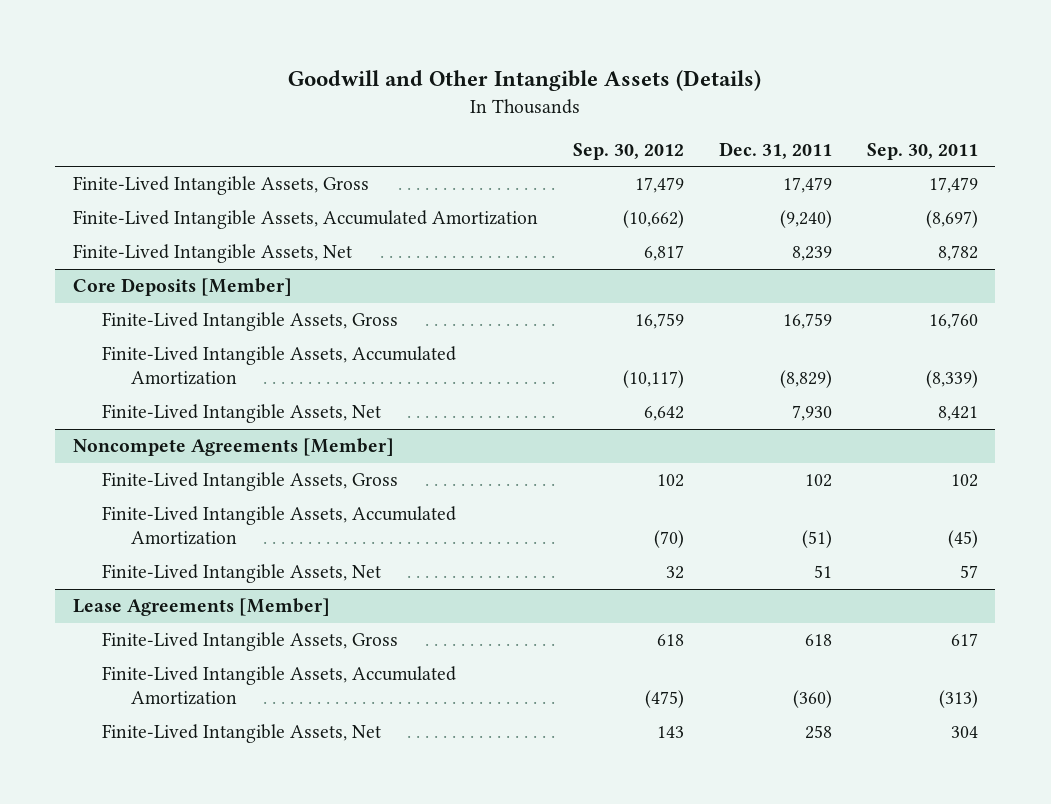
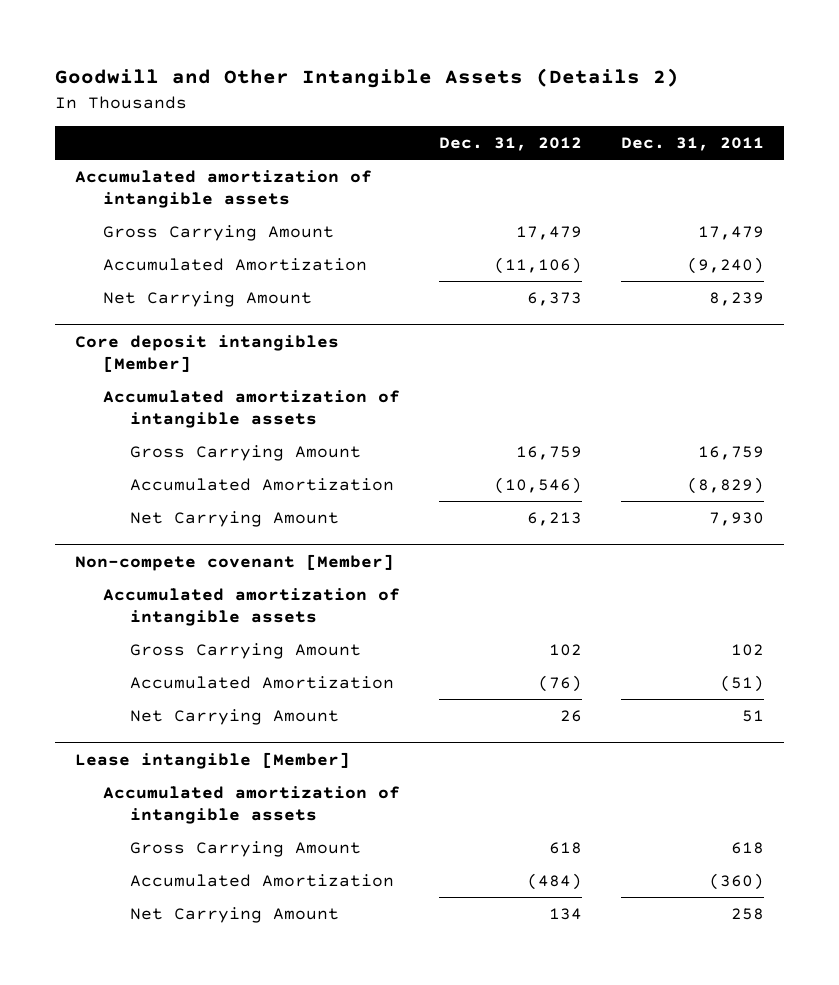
- Goodwill and Other Intangible Assets (Details)
+ Goodwill and Other Intangible Assets (Details 2)
- | Sep. 30, 2012 | Dec. 31, 2011 | Sep. 30, 2011
+ | Dec. 31, 2012 | Dec. 31, 2011
- Finite-Lived Intangible Assets, Gross | 17,479 | 17,479 | 17,479
- Finite-Lived Intangible Assets, Accumulated Amortization | (10,662) | (9,240) | (8,697)
- Finite-Lived Intangible Assets, Net | 6,817 | 8,239 | 8,782
- Core Deposits [Member]
- Finite-Lived Intangible Assets, Gross | 16,759 | 16,759 | 16,760
- Finite-Lived Intangible Assets, Accumulated Amortization | (10,117) | (8,829) | (8,339)
- Finite-Lived Intangible Assets, Net | 6,642 | 7,930 | 8,421
- Noncompete Agreements [Member]
- Finite-Lived Intangible Assets, Gross | 102 | 102 | 102
- Finite-Lived Intangible Assets, Accumulated Amortization | (70) | (51) | (45)
- Finite-Lived Intangible Assets, Net | 32 | 51 | 57
- Lease Agreements [Member]
- Finite-Lived Intangible Assets, Gross | 618 | 618 | 617
- Finite-Lived Intangible Assets, Accumulated Amortization | (475) | (360) | (313)
- Finite-Lived Intangible Assets, Net | 143 | 258 | 304
+ Accumulated amortization of intangible assets
+ Gross Carrying Amount | 17,479 | 17,479
+ Accumulated Amortization | (11,106) | (9,240)
+ Net Carrying Amount | 6,373 | 8,239
+ Core deposit intangibles [Member]
+ Accumulated amortization of intangible assets
+ Gross Carrying Amount | 16,759 | 16,759
+ Accumulated Amortization | (10,546) | (8,829)
+ Net Carrying Amount | 6,213 | 7,930
+ Non-compete covenant [Member]
+ Accumulated amortization of intangible assets
+ Gross Carrying Amount | 102 | 102
+ Accumulated Amortization | (76) | (51)
+ Net Carrying Amount | 26 | 51
+ Lease intangible [Member]
+ Accumulated amortization of intangible assets
+ Gross Carrying Amount | 618 | 618
+ Accumulated Amortization | (484) | (360)
+ Net Carrying Amount | 134 | 258

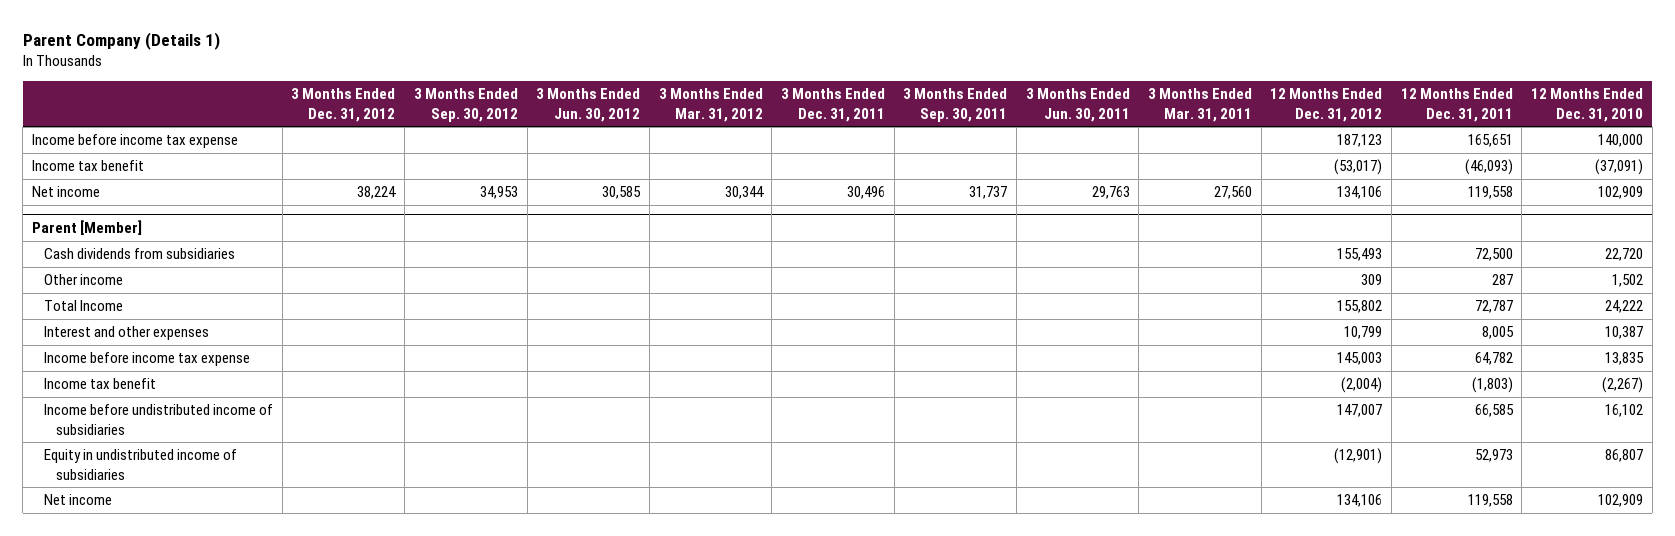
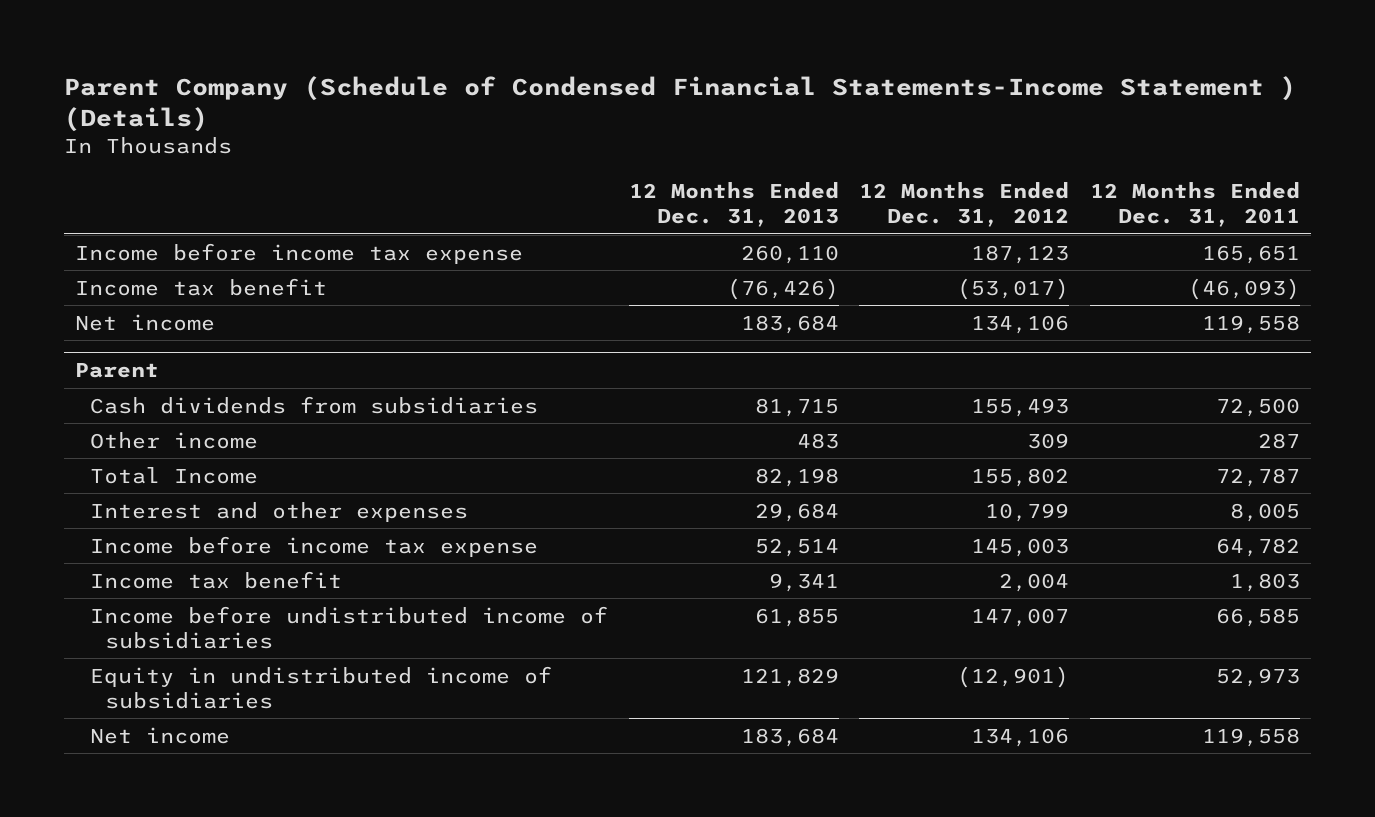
- Parent Company (Details 1)
+ Parent Company (Schedule of Condensed Financial Statements-Income Statement ) (Details)
- | 3 Months Ended Dec. 31, 2012 | 3 Months Ended Sep. 30, 2012 | 3 Months Ended Jun. 30, 2012 | 3 Months Ended Mar. 31, 2012 | 3 Months Ended Dec. 31, 2011 | 3 Months Ended Sep. 30, 2011 | 3 Months Ended Jun. 30, 2011 | 3 Months Ended Mar. 31, 2011 | 12 Months Ended Dec. 31, 2012 | 12 Months Ended Dec. 31, 2011 | 12 Months Ended Dec. 31, 2010
+ | 12 Months Ended Dec. 31, 2013 | 12 Months Ended Dec. 31, 2012 | 12 Months Ended Dec. 31, 2011
- Parent [Member]
+ Parent
- Income tax benefit | | | | | | | | | (2,004) | (1,803) | (2,267)
+ Income tax benefit | 9,341 | 2,004 | 1,803

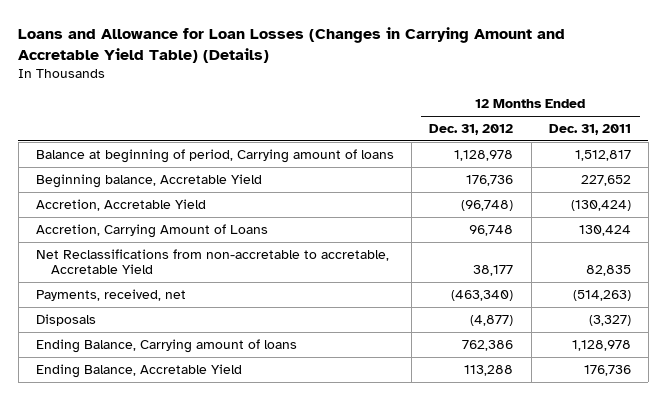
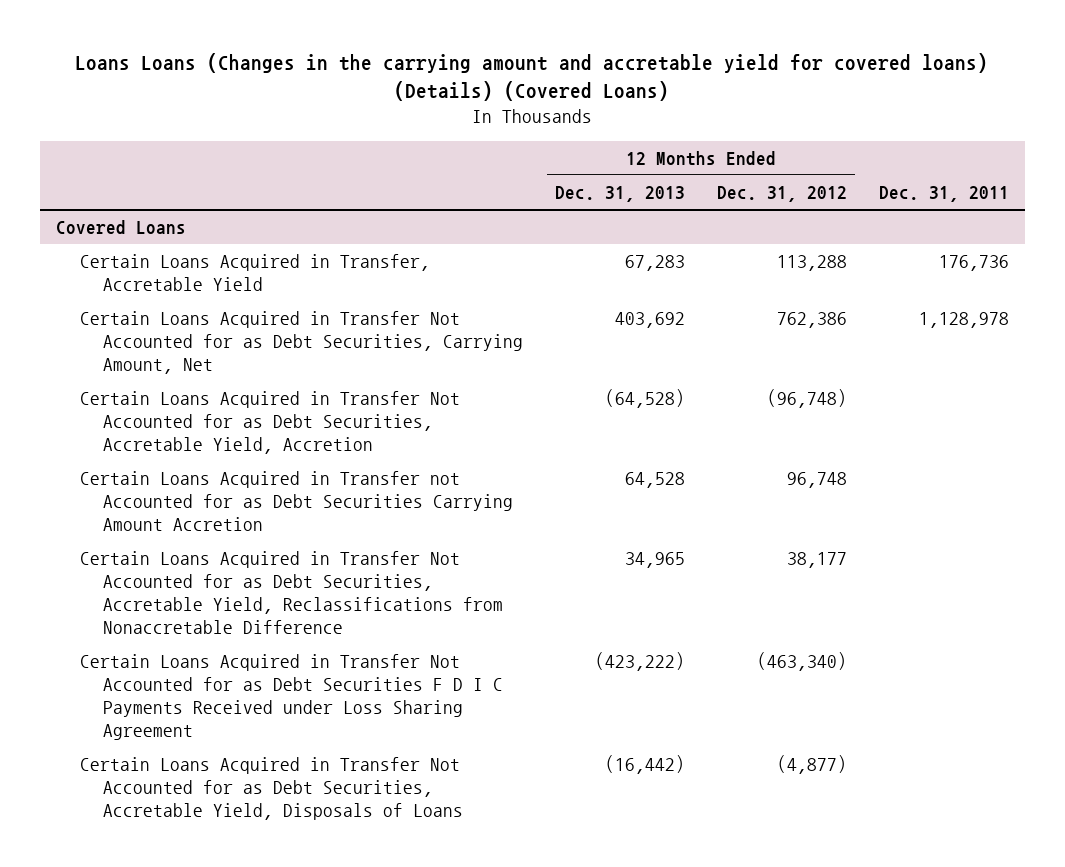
- Loans and Allowance for Loan Losses (Changes in Carrying Amount and Accretable Yield Table) (Details)
+ Loans Loans (Changes in the carrying amount and accretable yield for covered loans) (Details) (Covered Loans)
- | 12 Months Ended Dec. 31, 2012 | 12 Months Ended Dec. 31, 2011
+ | 12 Months Ended Dec. 31, 2013 | 12 Months Ended Dec. 31, 2012 | Dec. 31, 2011
- Balance at beginning of period, Carrying amount of loans | 1,128,978 | 1,512,817
- Beginning balance, Accretable Yield | 176,736 | 227,652
- Accretion, Accretable Yield | (96,748) | (130,424)
- Accretion, Carrying Amount of Loans | 96,748 | 130,424
- Net Reclassifications from non-accretable to accretable, Accretable Yield | 38,177 | 82,835
- Payments, received, net | (463,340) | (514,263)
- Disposals | (4,877) | (3,327)
- Ending Balance, Carrying amount of loans | 762,386 | 1,128,978
- Ending Balance, Accretable Yield | 113,288 | 176,736
+ Covered Loans
+ Certain Loans Acquired in Transfer, Accretable Yield | 67,283 | 113,288 | 176,736
+ Certain Loans Acquired in Transfer Not Accounted for as Debt Securities, Carrying Amount, Net | 403,692 | 762,386 | 1,128,978
+ Certain Loans Acquired in Transfer Not Accounted for as Debt Securities, Accretable Yield, Accretion | (64,528) | (96,748) |
+ Certain Loans Acquired in Transfer not Accounted for as Debt Securities Carrying Amount Accretion | 64,528 | 96,748 |
+ Certain Loans Acquired in Transfer Not Accounted for as Debt Securities, Accretable Yield, Reclassifications from Nonaccretable Difference | 34,965 | 38,177 |
+ Certain Loans Acquired in Transfer Not Accounted for as Debt Securities F D I C Payments Received under Loss Sharing Agreement | (423,222) | (463,340) |
+ Certain Loans Acquired in Transfer Not Accounted for as Debt Securities, Accretable Yield, Disposals of Loans | (16,442) | (4,877) |

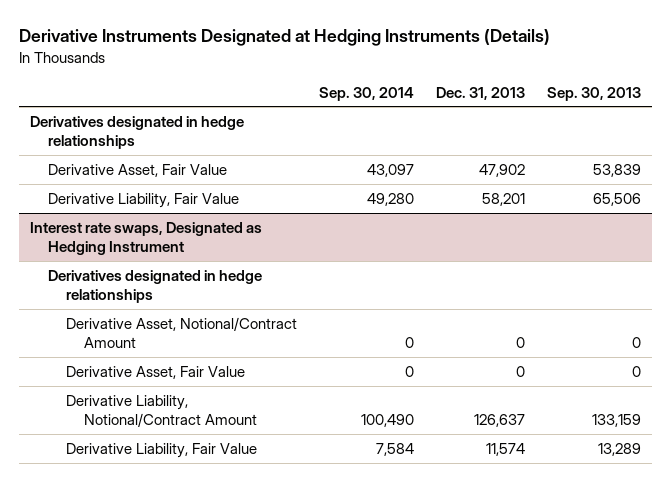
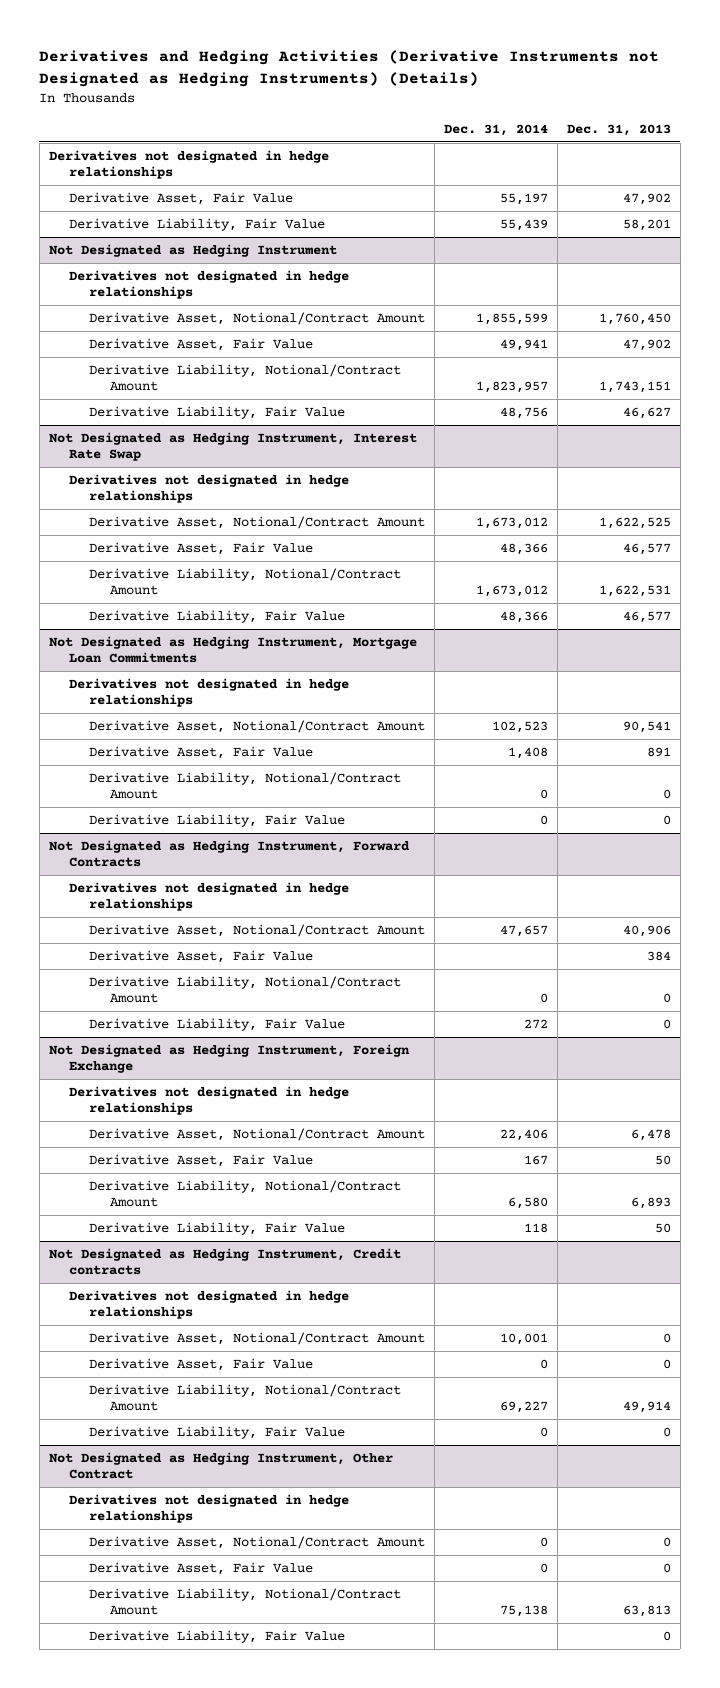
- Derivative Instruments Designated at Hedging Instruments (Details)
+ Derivatives and Hedging Activities (Derivative Instruments not Designated as Hedging Instruments) (Details)
- | Sep. 30, 2014 | Dec. 31, 2013 | Sep. 30, 2013
+ | Dec. 31, 2014 | Dec. 31, 2013
- Derivatives designated in hedge relationships
+ Derivatives not designated in hedge relationships
- Interest rate swaps, Designated as Hedging Instrument
- Derivatives designated in hedge relationships
+ Not Designated as Hedging Instrument
+ Derivatives not designated in hedge relationships
+ Derivative Asset, Notional/Contract Amount | 1,855,599 | 1,760,450
+ Derivative Asset, Fair Value | 49,941 | 47,902
+ Derivative Liability, Notional/Contract Amount | 1,823,957 | 1,743,151
+ Derivative Liability, Fair Value | 48,756 | 46,627
+ Not Designated as Hedging Instrument, Interest Rate Swap
+ Derivatives not designated in hedge relationships
+ Derivative Asset, Notional/Contract Amount | 1,673,012 | 1,622,525
+ Derivative Asset, Fair Value | 48,366 | 46,577
+ Derivative Liability, Notional/Contract Amount | 1,673,012 | 1,622,531
+ Derivative Liability, Fair Value | 48,366 | 46,577
+ Not Designated as Hedging Instrument, Mortgage Loan Commitments
+ Derivatives not designated in hedge relationships
+ Derivative Asset, Notional/Contract Amount | 102,523 | 90,541
+ Derivative Asset, Fair Value | 1,408 | 891
+ Derivative Liability, Notional/Contract Amount | 0 | 0
+ Derivative Liability, Fair Value | 0 | 0
+ Not Designated as Hedging Instrument, Forward Contracts
+ Derivatives not designated in hedge relationships
+ Derivative Asset, Notional/Contract Amount | 47,657 | 40,906
+ Derivative Asset, Fair Value | | 384
+ Derivative Liability, Notional/Contract Amount | 0 | 0
+ Derivative Liability, Fair Value | 272 | 0
+ Not Designated as Hedging Instrument, Foreign Exchange
+ Derivatives not designated in hedge relationships
+ Derivative Asset, Notional/Contract Amount | 22,406 | 6,478
+ Derivative Asset, Fair Value | 167 | 50
+ Derivative Liability, Notional/Contract Amount | 6,580 | 6,893
+ Derivative Liability, Fair Value | 118 | 50
+ Not Designated as Hedging Instrument, Credit contracts
+ Derivatives not designated in hedge relationships
- Derivative Liability, Notional/Contract Amount | 100,490 | 126,637 | 133,159
- Derivative Liability, Fair Value | 7,584 | 11,574 | 13,289
+ Derivative Liability, Notional/Contract Amount | 69,227 | 49,914
+ Derivative Liability, Fair Value | 0 | 0
+ Not Designated as Hedging Instrument, Other Contract
+ Derivatives not designated in hedge relationships
+ Derivative Asset, Notional/Contract Amount | 0 | 0
+ Derivative Asset, Fair Value | 0 | 0
+ Derivative Liability, Notional/Contract Amount | 75,138 | 63,813
+ Derivative Liability, Fair Value | | 0

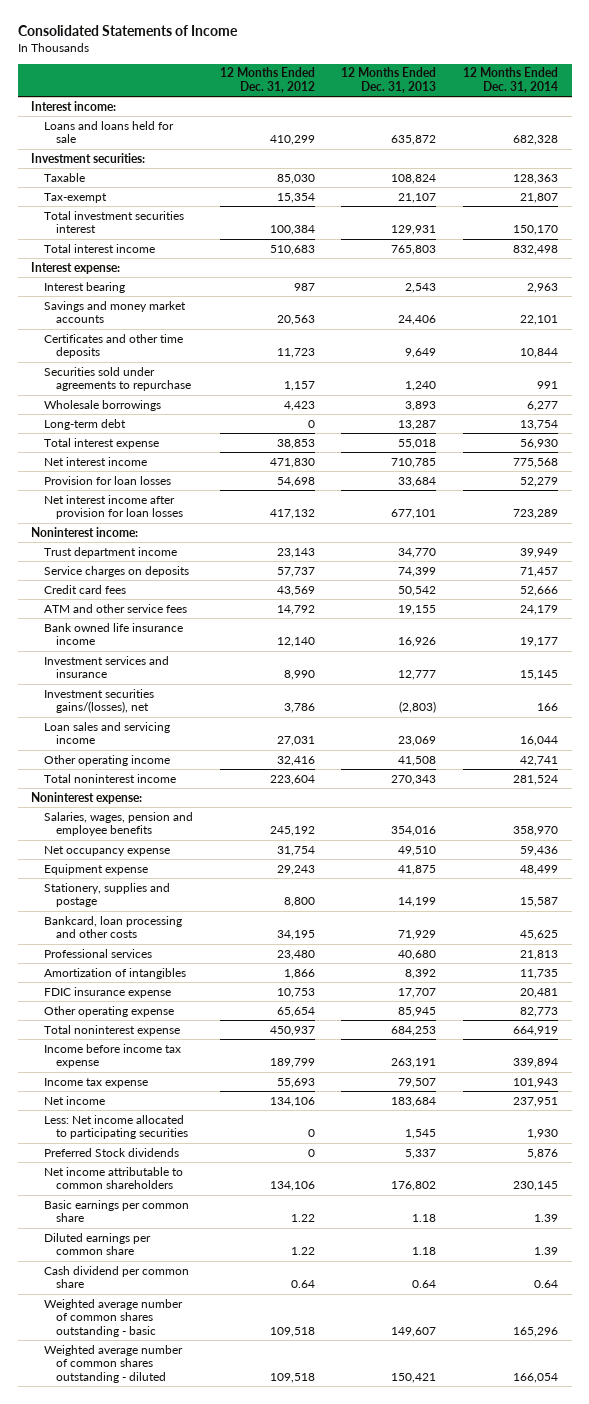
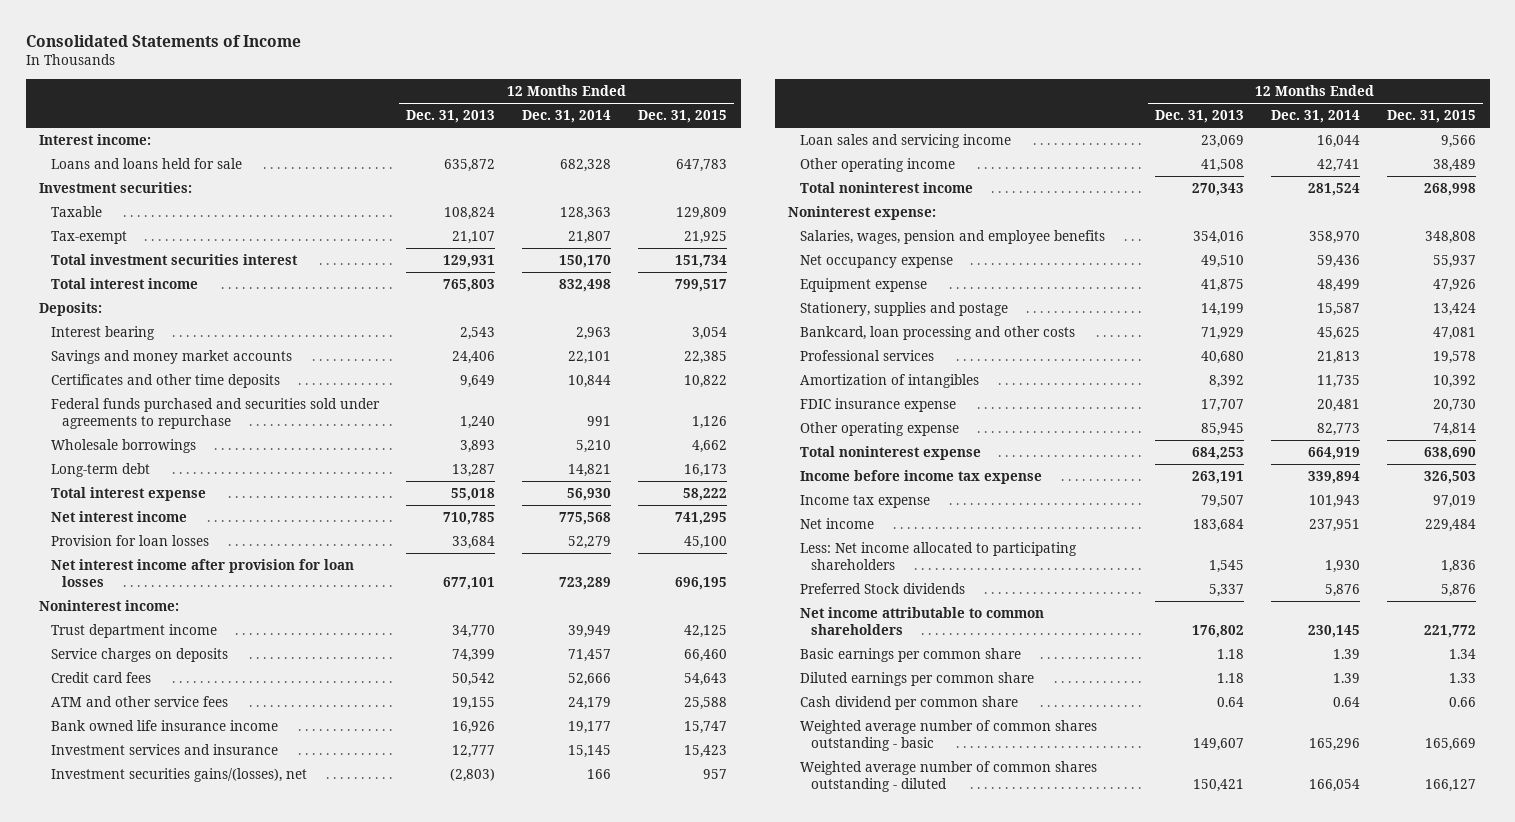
- | 12 Months Ended Dec. 31, 2012 | 12 Months Ended Dec. 31, 2013 | 12 Months Ended Dec. 31, 2014
+ | 12 Months Ended Dec. 31, 2013 | 12 Months Ended Dec. 31, 2014 | 12 Months Ended Dec. 31, 2015
- Interest expense:
+ Deposits:
- Securities sold under agreements to repurchase | 1,157 | 1,240 | 991
- Wholesale borrowings | 4,423 | 3,893 | 6,277
- Long-term debt | 0 | 13,287 | 13,754
+ Federal funds purchased and securities sold under agreements to repurchase | 1,240 | 991 | 1,126
+ Wholesale borrowings | 3,893 | 5,210 | 4,662
+ Long-term debt | 13,287 | 14,821 | 16,173
- Less: Net income allocated to participating securities | 0 | 1,545 | 1,930
+ Less: Net income allocated to participating shareholders | 1,545 | 1,930 | 1,836

